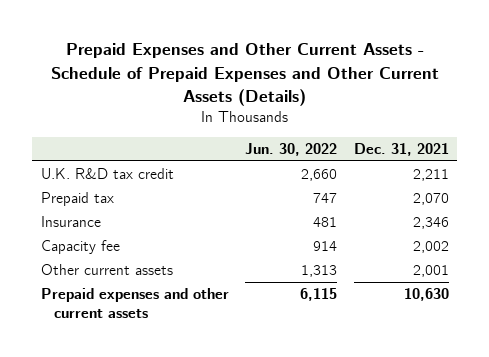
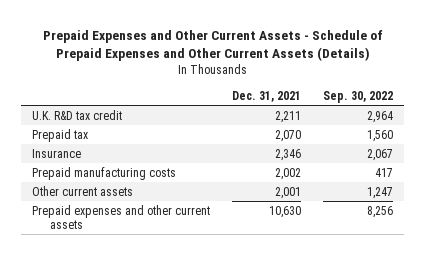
- | Jun. 30, 2022 | Dec. 31, 2021
+ | Dec. 31, 2021 | Sep. 30, 2022
- Capacity fee | 914 | 2,002
+ Prepaid manufacturing costs | 2,002 | 417

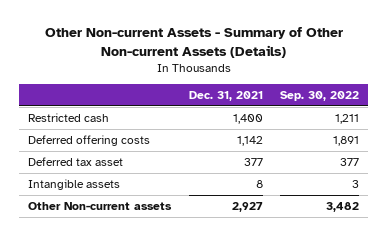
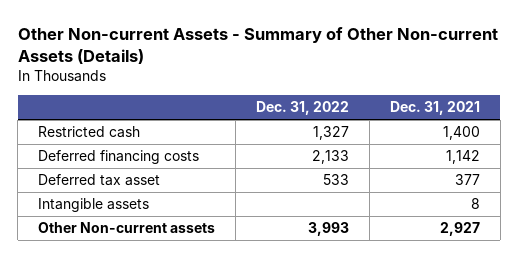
- | Dec. 31, 2021 | Sep. 30, 2022
+ | Dec. 31, 2022 | Dec. 31, 2021
- Deferred offering costs | 1,142 | 1,891
+ Deferred financing costs | 2,133 | 1,142

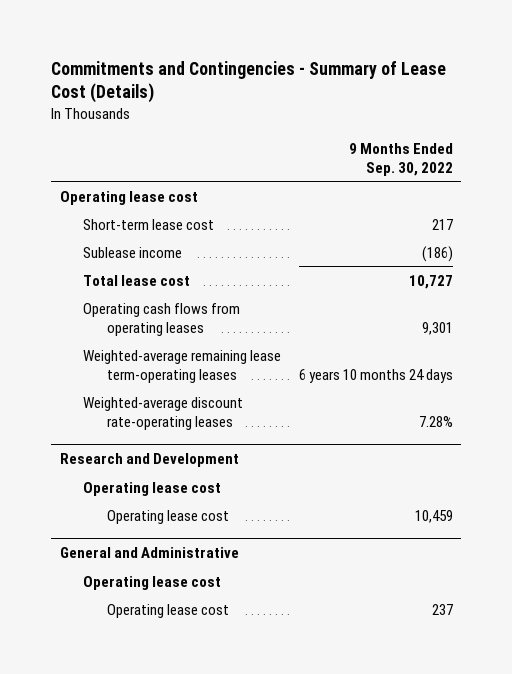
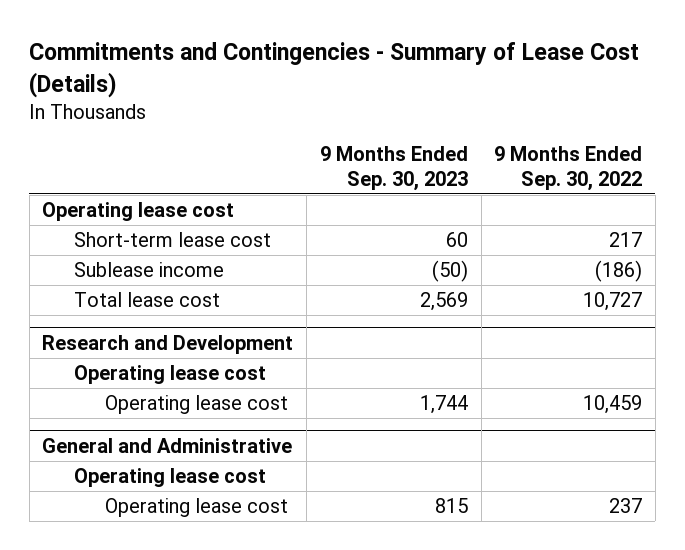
- | 9 Months Ended Sep. 30, 2022
+ | 9 Months Ended Sep. 30, 2023 | 9 Months Ended Sep. 30, 2022
- Operating cash flows from operating leases | 9,301
- Weighted-average remaining lease term-operating leases | 6 years 10 months 24 days
- Weighted-average discount rate-operating leases | 7.28%

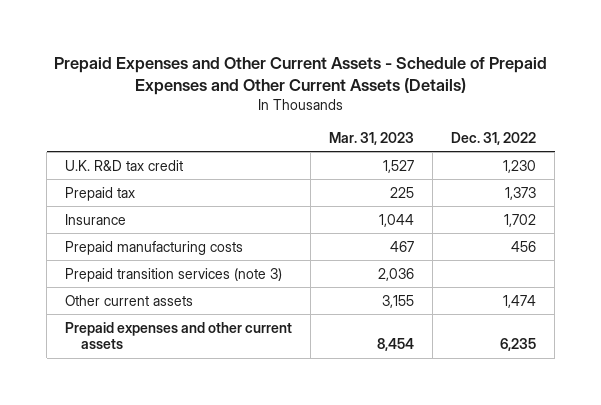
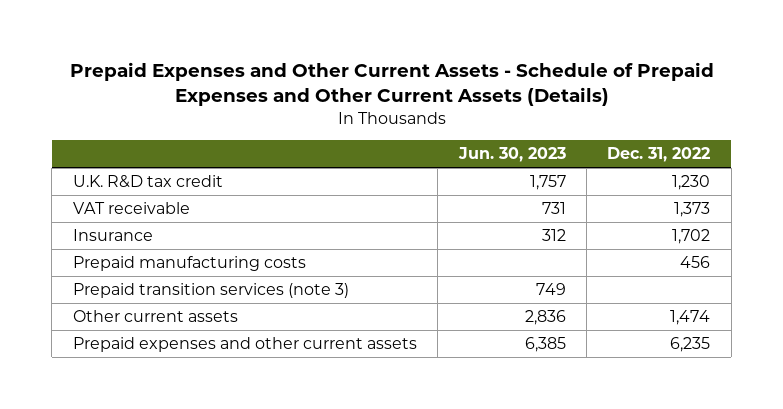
- | Mar. 31, 2023 | Dec. 31, 2022
+ | Jun. 30, 2023 | Dec. 31, 2022
- Prepaid tax | 225 | 1,373
+ VAT receivable | 731 | 1,373

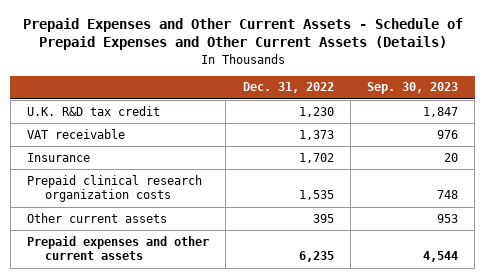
- | Jun. 30, 2023 | Dec. 31, 2022
+ | Dec. 31, 2022 | Sep. 30, 2023
- Prepaid manufacturing costs | | 456
- Prepaid transition services (note 3) | 749 |
- Other current assets | 2,836 | 1,474
+ Prepaid clinical research organization costs | 1,535 | 748
+ Other current assets | 395 | 953

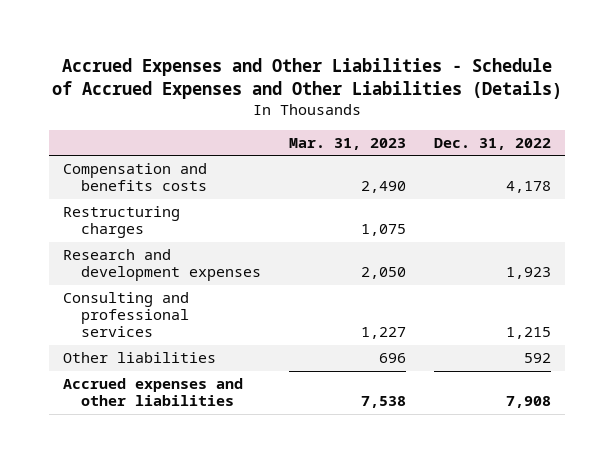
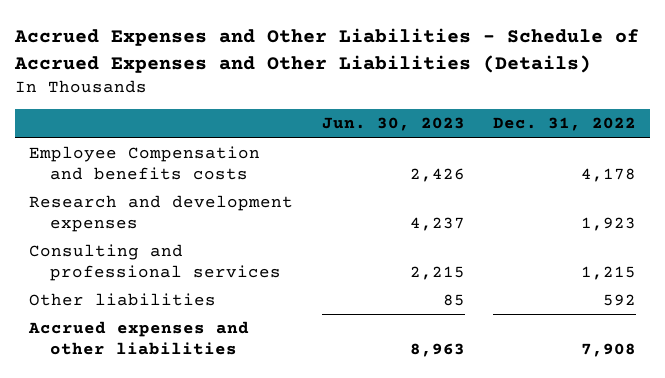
- | Mar. 31, 2023 | Dec. 31, 2022
+ | Jun. 30, 2023 | Dec. 31, 2022
- Compensation and benefits costs | 2,490 | 4,178
- Restructuring charges | 1,075 |
+ Employee Compensation and benefits costs | 2,426 | 4,178

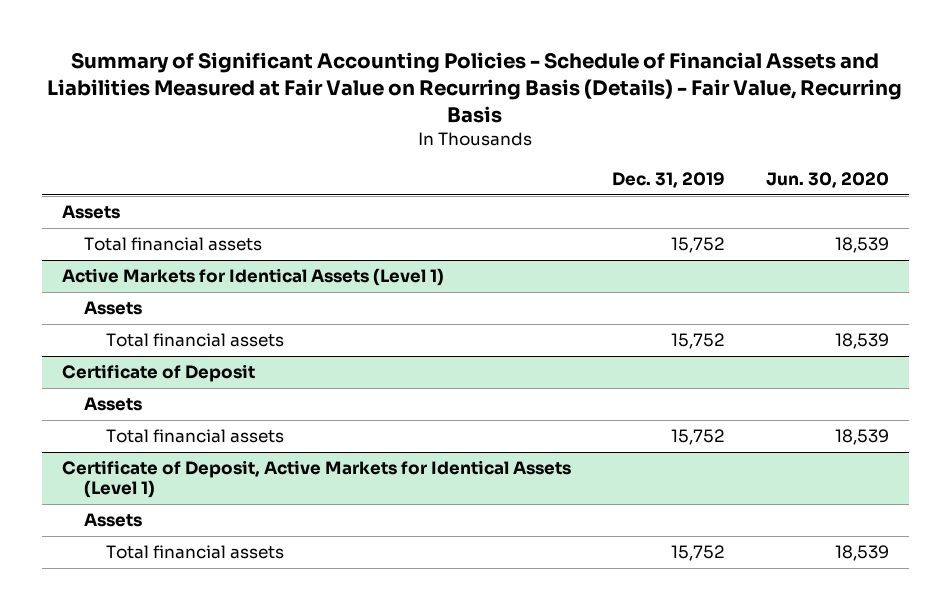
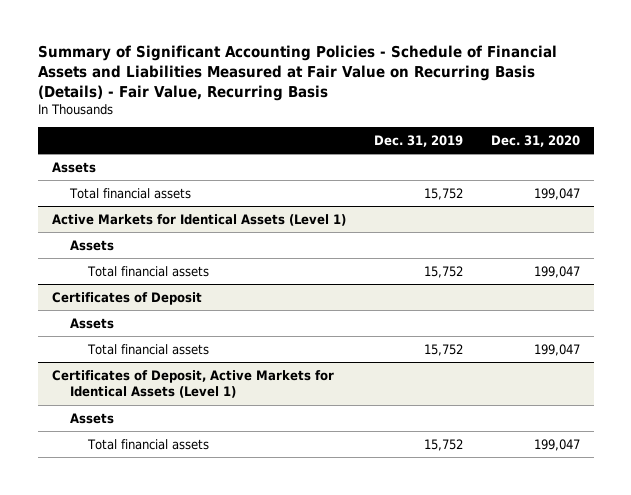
- | Dec. 31, 2019 | Jun. 30, 2020
+ | Dec. 31, 2019 | Dec. 31, 2020
- Certificate of Deposit
+ Certificates of Deposit
- Certificate of Deposit, Active Markets for Identical Assets (Level 1)
+ Certificates of Deposit, Active Markets for Identical Assets (Level 1)

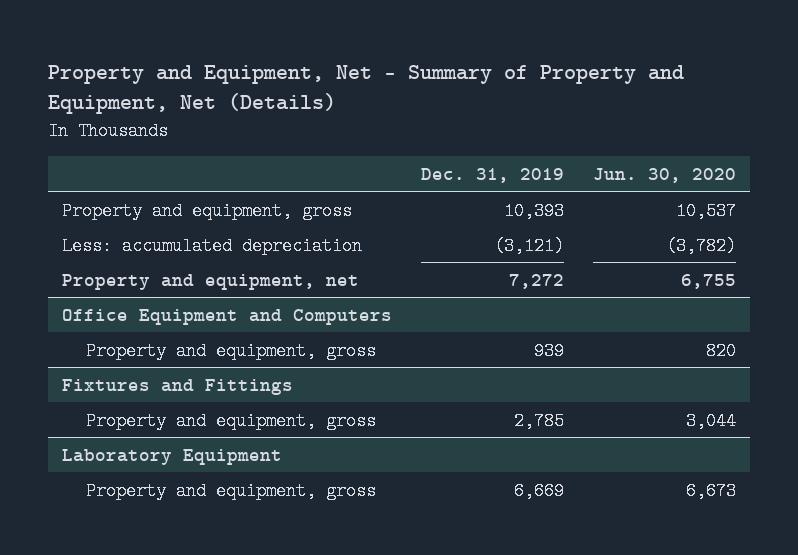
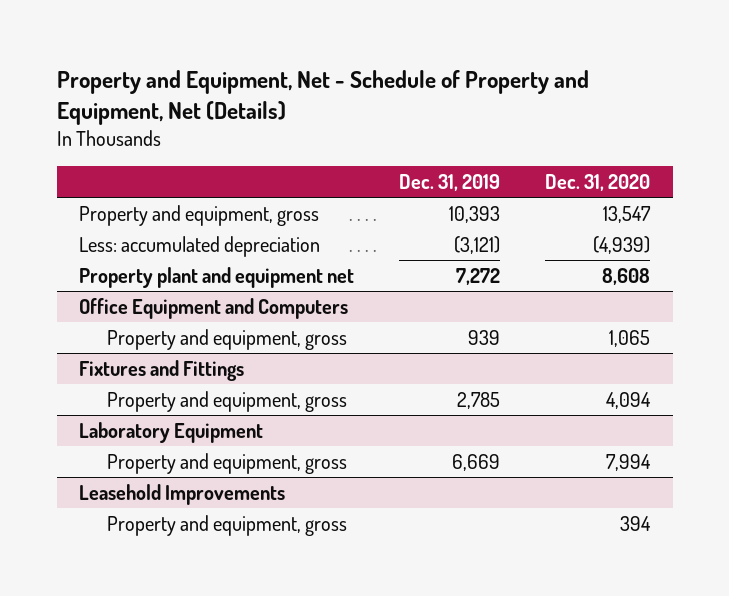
- Property and Equipment, Net - Summary of Property and Equipment, Net (Details)
+ Property and Equipment, Net - Schedule of Property and Equipment, Net (Details)
- | Dec. 31, 2019 | Jun. 30, 2020
+ | Dec. 31, 2019 | Dec. 31, 2020
- Property and equipment, net | 7,272 | 6,755
+ Property plant and equipment net | 7,272 | 8,608
+ Leasehold Improvements
+ Property and equipment, gross | | 394

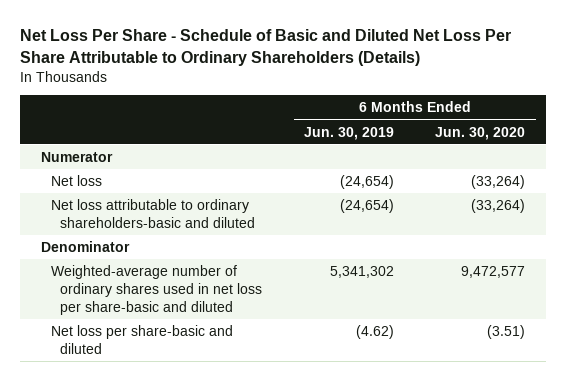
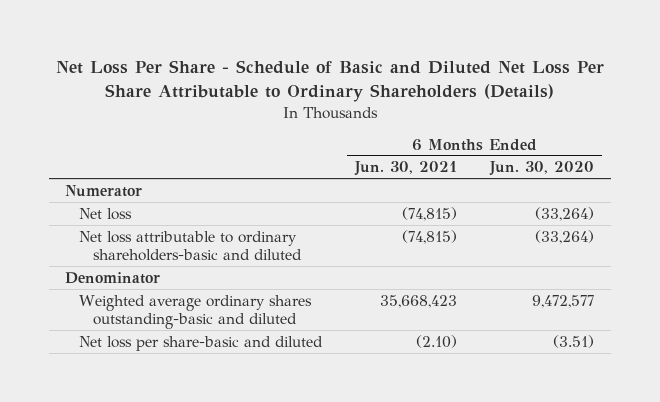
- | 6 Months Ended Jun. 30, 2019 | 6 Months Ended Jun. 30, 2020
+ | 6 Months Ended Jun. 30, 2021 | 6 Months Ended Jun. 30, 2020
- Weighted-average number of ordinary shares used in net loss per share-basic and diluted | 5,341,302 | 9,472,577
+ Weighted average ordinary shares outstanding-basic and diluted | 35,668,423 | 9,472,577

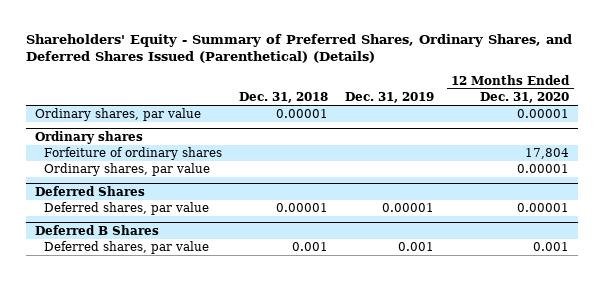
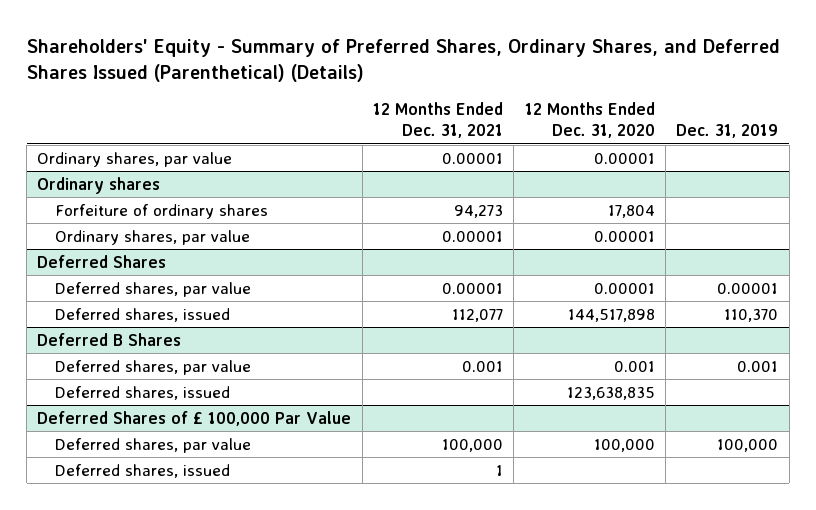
- | Dec. 31, 2018 | Dec. 31, 2019 | 12 Months Ended Dec. 31, 2020
+ | 12 Months Ended Dec. 31, 2021 | 12 Months Ended Dec. 31, 2020 | Dec. 31, 2019
@ Deferred Shares
+ Deferred shares, issued | 112,077 | 144,517,898 | 110,370
@ Deferred B Shares
+ Deferred shares, issued | | 123,638,835 |
+ Deferred Shares of £ 100,000 Par Value
+ Deferred shares, par value | 100,000 | 100,000 | 100,000
+ Deferred shares, issued | 1 | |

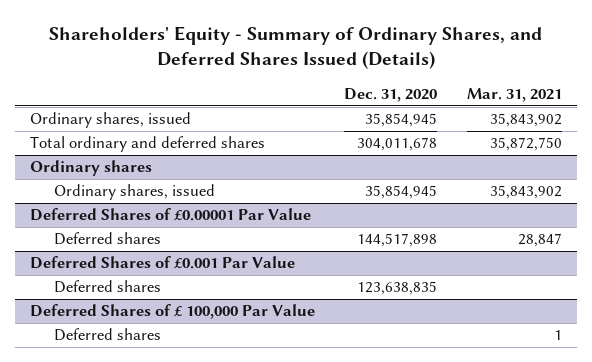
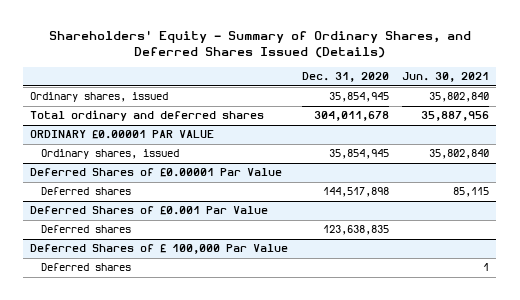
- | Dec. 31, 2020 | Mar. 31, 2021
+ | Dec. 31, 2020 | Jun. 30, 2021
- Ordinary shares
+ ORDINARY £0.00001 PAR VALUE

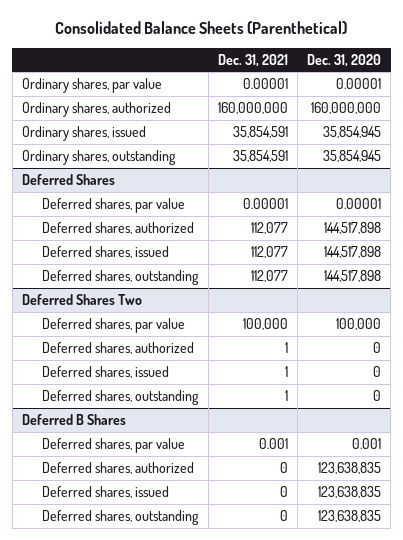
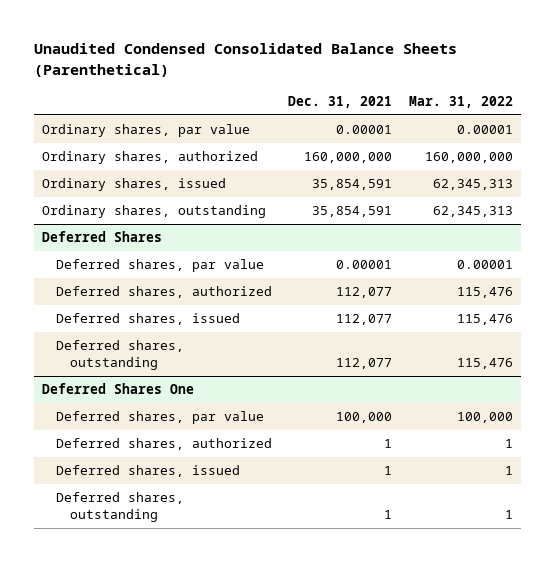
- Consolidated Balance Sheets (Parenthetical)
+ Unaudited Condensed Consolidated Balance Sheets (Parenthetical)
- | Dec. 31, 2021 | Dec. 31, 2020
+ | Dec. 31, 2021 | Mar. 31, 2022
- Deferred Shares Two
+ Deferred Shares One
- Deferred B Shares
- Deferred shares, par value | 0.001 | 0.001
- Deferred shares, authorized | 0 | 123,638,835
- Deferred shares, issued | 0 | 123,638,835
- Deferred shares, outstanding | 0 | 123,638,835

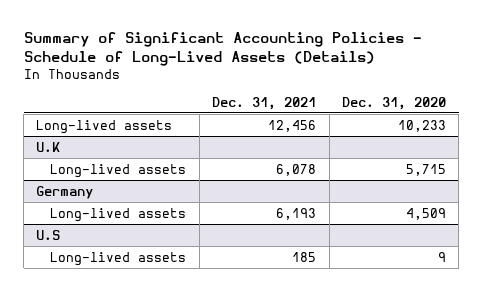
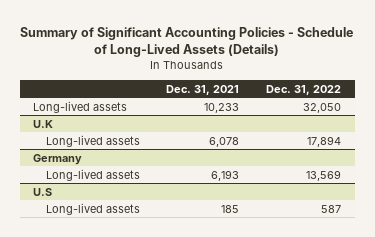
- | Dec. 31, 2021 | Dec. 31, 2020
+ | Dec. 31, 2021 | Dec. 31, 2022
- Long-lived assets | 12,456 | 10,233
+ Long-lived assets | 10,233 | 32,050

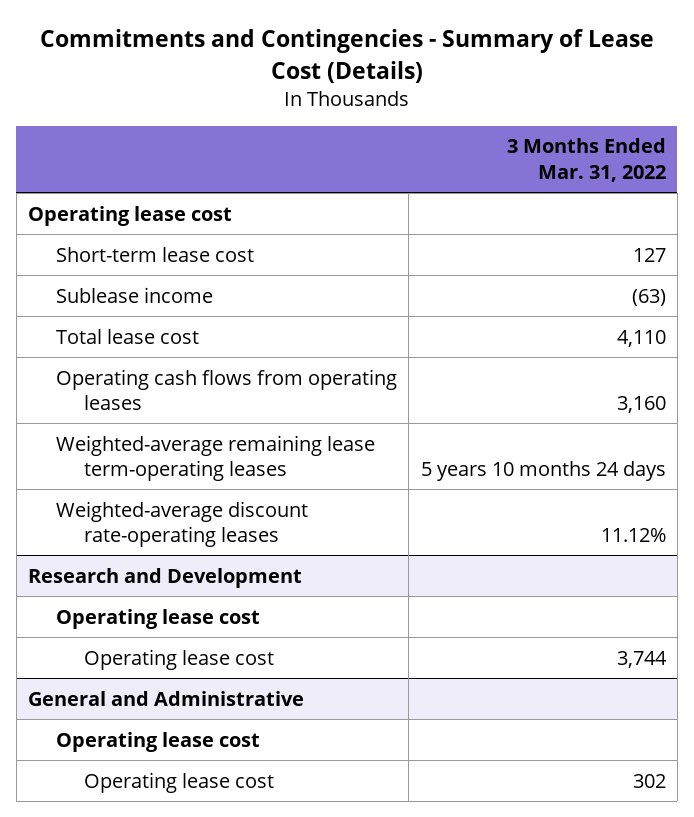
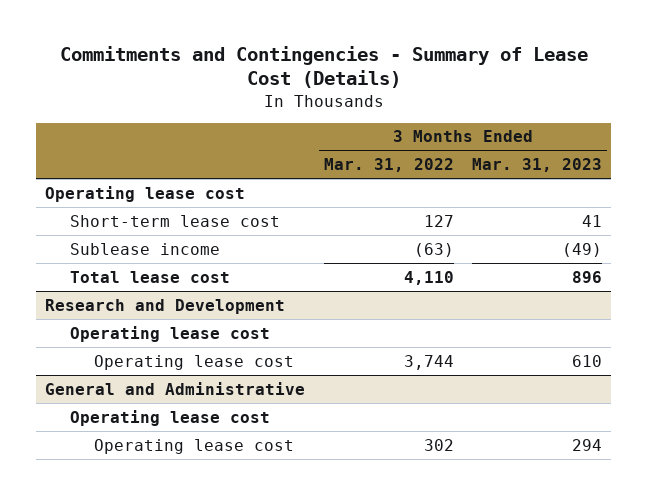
- | 3 Months Ended Mar. 31, 2022
+ | 3 Months Ended Mar. 31, 2022 | 3 Months Ended Mar. 31, 2023
- Operating cash flows from operating leases | 3,160
- Weighted-average remaining lease term-operating leases | 5 years 10 months 24 days
- Weighted-average discount rate-operating leases | 11.12%

